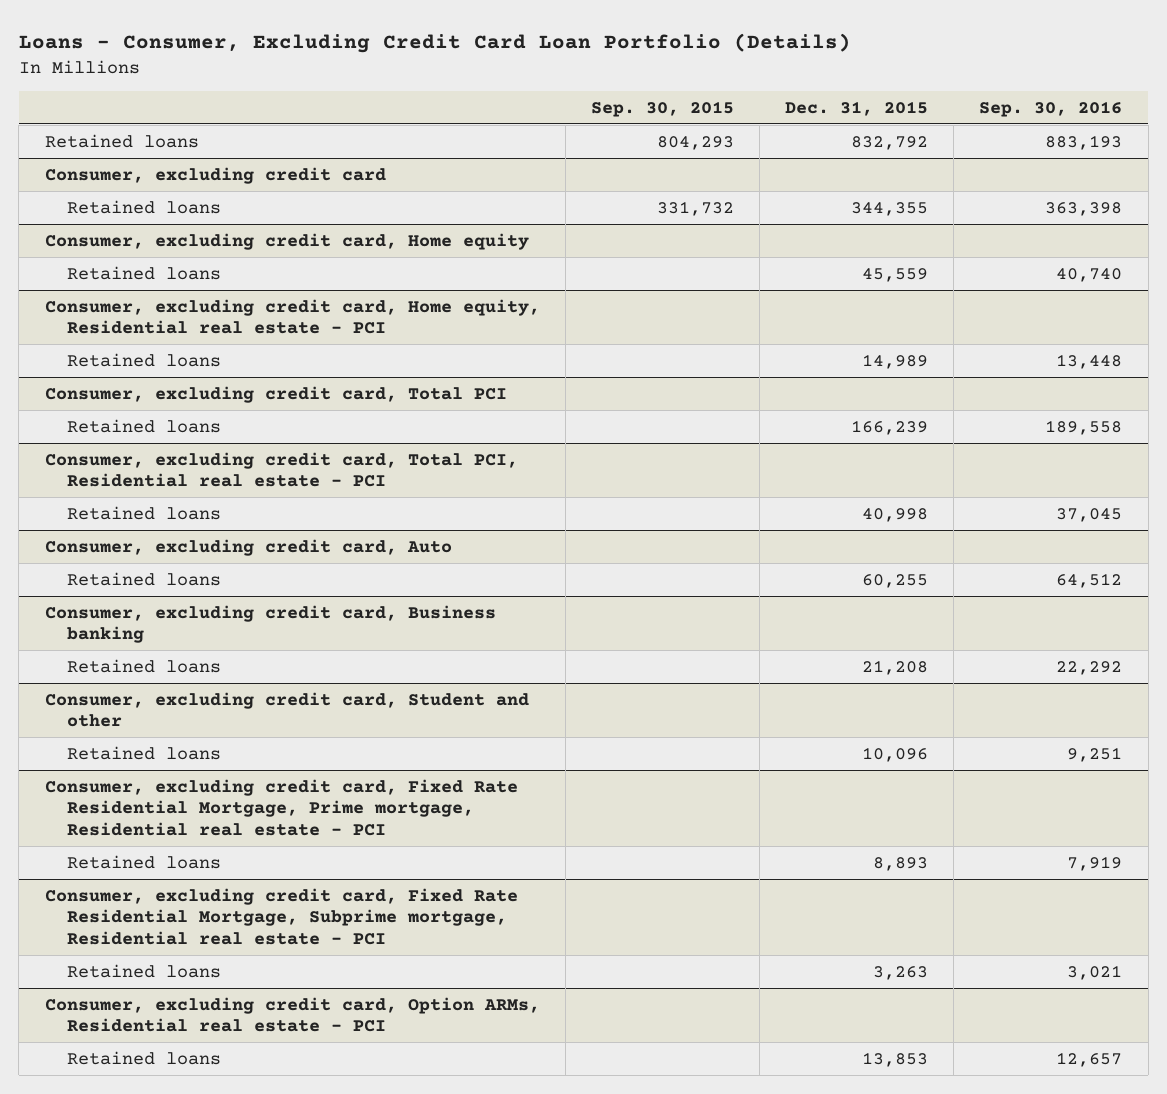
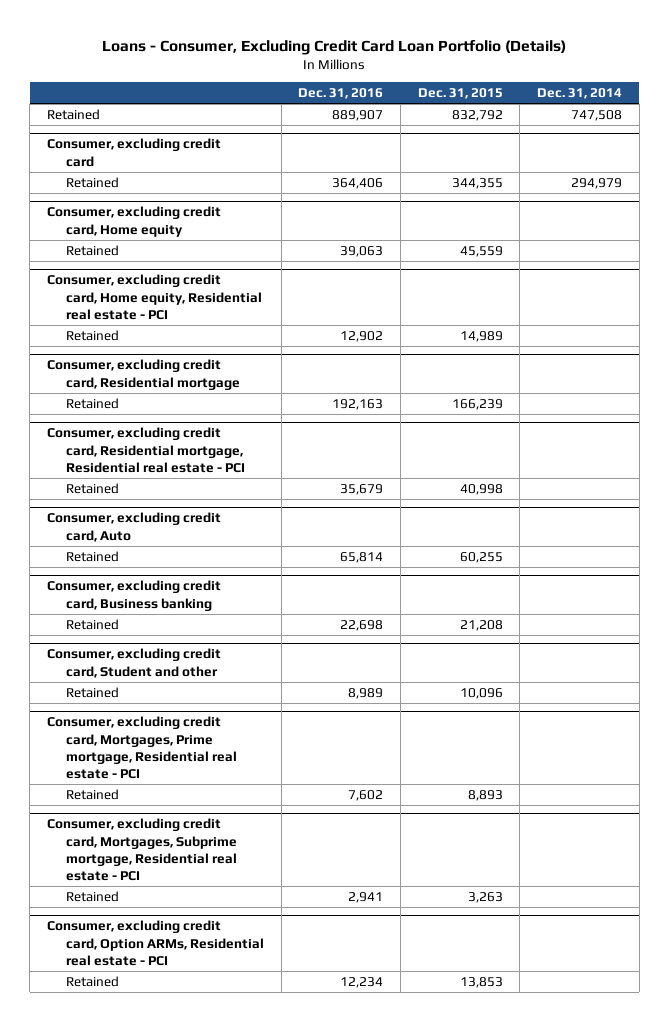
- | Sep. 30, 2015 | Dec. 31, 2015 | Sep. 30, 2016
+ | Dec. 31, 2016 | Dec. 31, 2015 | Dec. 31, 2014
- Retained loans | 804,293 | 832,792 | 883,193
+ Retained | 889,907 | 832,792 | 747,508
@ Consumer, excluding credit card
- Retained loans | 331,732 | 344,355 | 363,398
+ Retained | 364,406 | 344,355 | 294,979
@ Consumer, excluding credit card, Home equity
- Retained loans | | 45,559 | 40,740
+ Retained | 39,063 | 45,559 |
@ Consumer, excluding credit card, Home equity, Residential real estate - PCI
- Retained loans | | 14,989 | 13,448
- Consumer, excluding credit card, Total PCI
- Retained loans | | 166,239 | 189,558
- Consumer, excluding credit card, Total PCI, Residential real estate - PCI
- Retained loans | | 40,998 | 37,045
@ Consumer, excluding credit card, Home equity, Residential real estate - PCI
+ Retained | 12,902 | 14,989 |
+ Consumer, excluding credit card, Residential mortgage
+ Retained | 192,163 | 166,239 |
+ Consumer, excluding credit card, Residential mortgage, Residential real estate - PCI
+ Retained | 35,679 | 40,998 |
@ Consumer, excluding credit card, Auto
- Retained loans | | 60,255 | 64,512
+ Retained | 65,814 | 60,255 |
@ Consumer, excluding credit card, Business banking
- Retained loans | | 21,208 | 22,292
+ Retained | 22,698 | 21,208 |
@ Consumer, excluding credit card, Student and other
- Retained loans | | 10,096 | 9,251
- Consumer, excluding credit card, Fixed Rate Residential Mortgage, Prime mortgage, Residential real estate - PCI
- Retained loans | | 8,893 | 7,919
- Consumer, excluding credit card, Fixed Rate Residential Mortgage, Subprime mortgage, Residential real estate - PCI
- Retained loans | | 3,263 | 3,021
@ Consumer, excluding credit card, Student and other
+ Retained | 8,989 | 10,096 |
+ Consumer, excluding credit card, Mortgages, Prime mortgage, Residential real estate - PCI
+ Retained | 7,602 | 8,893 |
+ Consumer, excluding credit card, Mortgages, Subprime mortgage, Residential real estate - PCI
+ Retained | 2,941 | 3,263 |
@ Consumer, excluding credit card, Option ARMs, Residential real estate - PCI
- Retained loans | | 13,853 | 12,657
+ Retained | 12,234 | 13,853 |

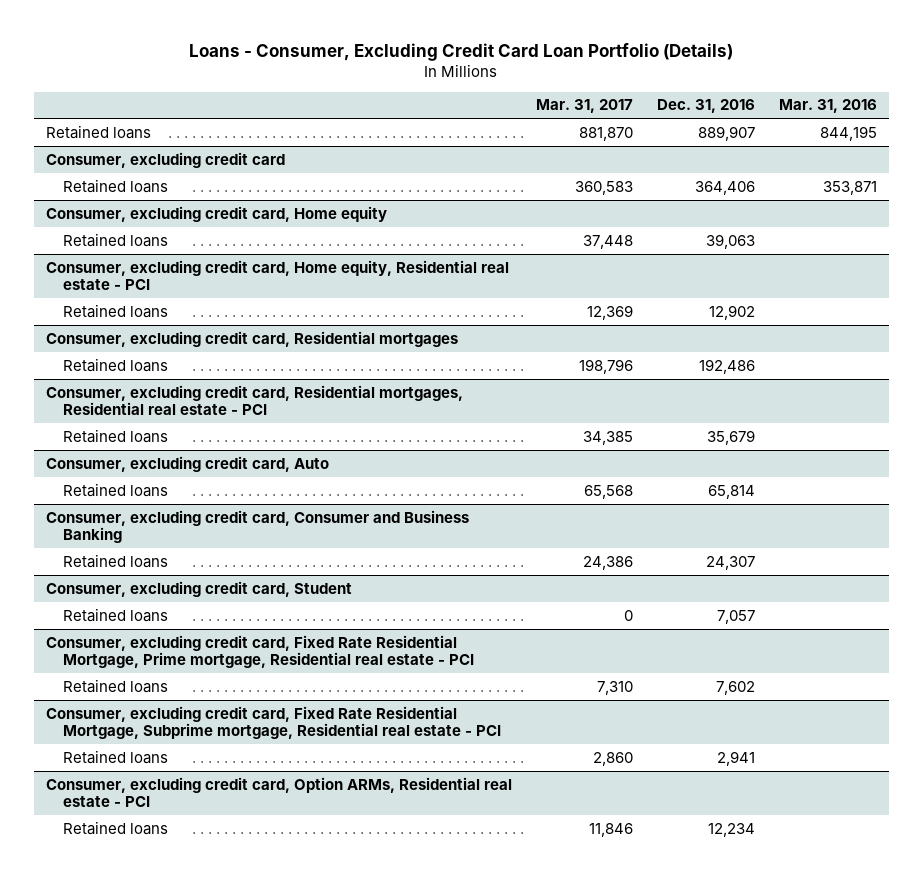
- | Dec. 31, 2016 | Dec. 31, 2015 | Dec. 31, 2014
+ | Mar. 31, 2017 | Dec. 31, 2016 | Mar. 31, 2016
- Retained | 889,907 | 832,792 | 747,508
+ Retained loans | 881,870 | 889,907 | 844,195
@ Consumer, excluding credit card
- Retained | 364,406 | 344,355 | 294,979
+ Retained loans | 360,583 | 364,406 | 353,871
@ Consumer, excluding credit card, Home equity
- Retained | 39,063 | 45,559 |
+ Retained loans | 37,448 | 39,063 |
@ Consumer, excluding credit card, Home equity, Residential real estate - PCI
- Retained | 12,902 | 14,989 |
- Consumer, excluding credit card, Residential mortgage
- Retained | 192,163 | 166,239 |
- Consumer, excluding credit card, Residential mortgage, Residential real estate - PCI
- Retained | 35,679 | 40,998 |
@ Consumer, excluding credit card, Home equity, Residential real estate - PCI
+ Retained loans | 12,369 | 12,902 |
+ Consumer, excluding credit card, Residential mortgages
+ Retained loans | 198,796 | 192,486 |
+ Consumer, excluding credit card, Residential mortgages, Residential real estate - PCI
+ Retained loans | 34,385 | 35,679 |
@ Consumer, excluding credit card, Auto
- Retained | 65,814 | 60,255 |
- Consumer, excluding credit card, Business banking
- Retained | 22,698 | 21,208 |
- Consumer, excluding credit card, Student and other
- Retained | 8,989 | 10,096 |
- Consumer, excluding credit card, Mortgages, Prime mortgage, Residential real estate - PCI
- Retained | 7,602 | 8,893 |
- Consumer, excluding credit card, Mortgages, Subprime mortgage, Residential real estate - PCI
- Retained | 2,941 | 3,263 |
@ Consumer, excluding credit card, Auto
+ Retained loans | 65,568 | 65,814 |
+ Consumer, excluding credit card, Consumer and Business Banking
+ Retained loans | 24,386 | 24,307 |
+ Consumer, excluding credit card, Student
+ Retained loans | 0 | 7,057 |
+ Consumer, excluding credit card, Fixed Rate Residential Mortgage, Prime mortgage, Residential real estate - PCI
+ Retained loans | 7,310 | 7,602 |
+ Consumer, excluding credit card, Fixed Rate Residential Mortgage, Subprime mortgage, Residential real estate - PCI
+ Retained loans | 2,860 | 2,941 |
@ Consumer, excluding credit card, Option ARMs, Residential real estate - PCI
- Retained | 12,234 | 13,853 |
+ Retained loans | 11,846 | 12,234 |

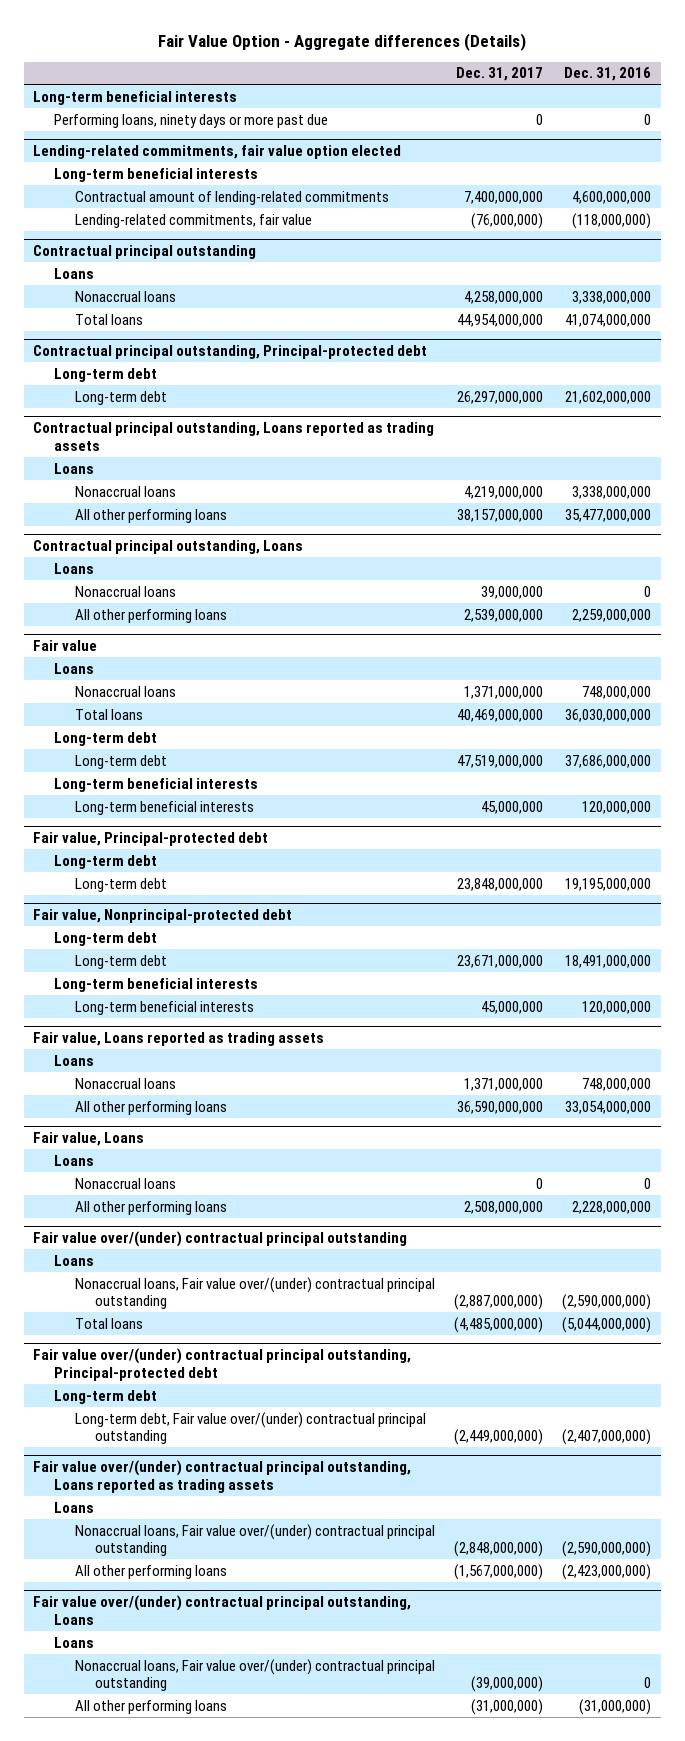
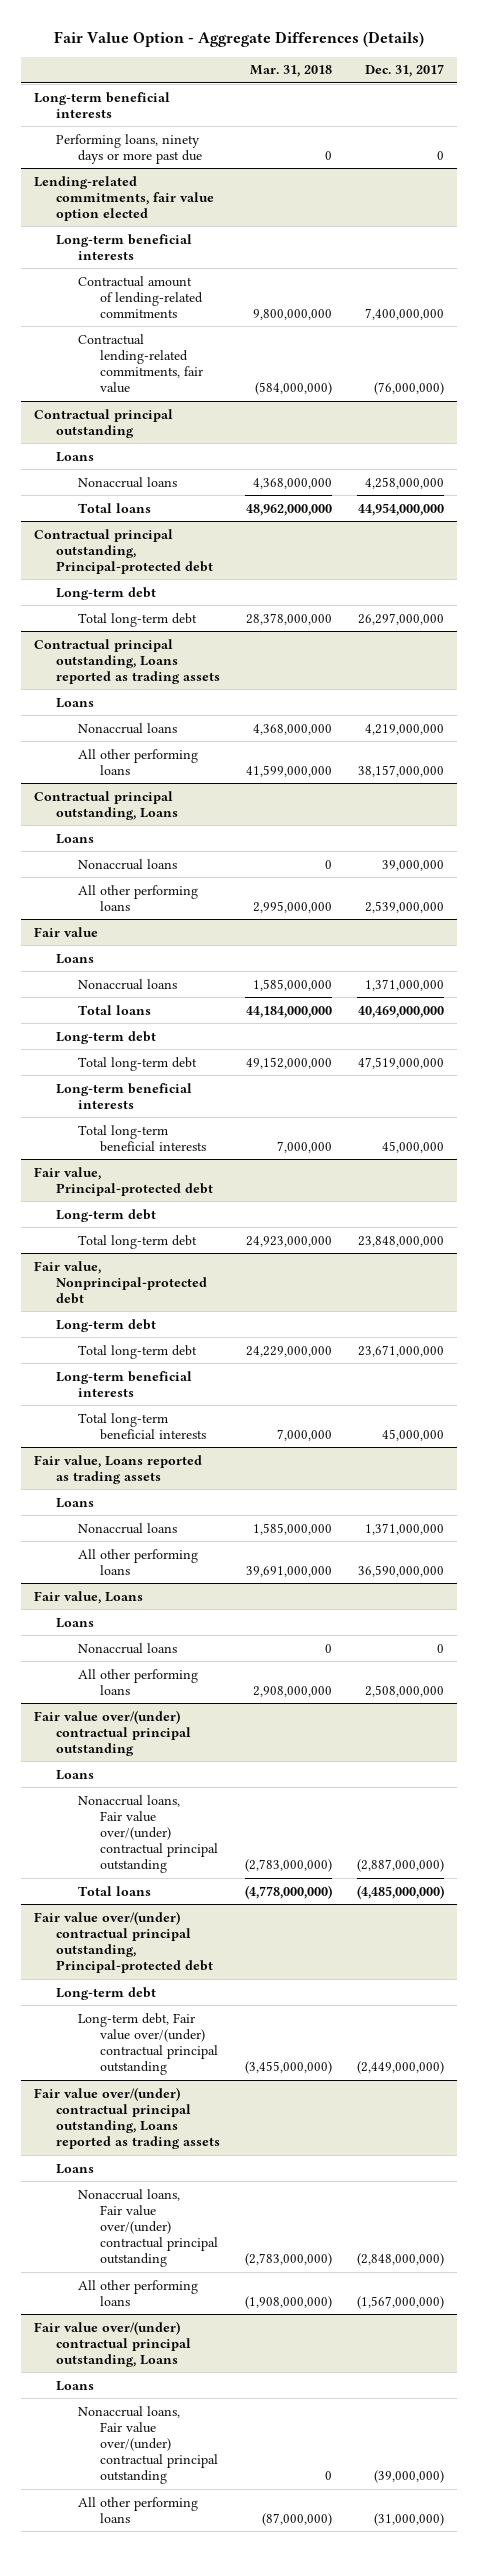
- Fair Value Option - Aggregate differences (Details)
+ Fair Value Option - Aggregate Differences (Details)
- | Dec. 31, 2017 | Dec. 31, 2016
+ | Mar. 31, 2018 | Dec. 31, 2017
@ Lending-related commitments, fair value option elected
- Lending-related commitments, fair value | (76,000,000) | (118,000,000)
+ Contractual lending-related commitments, fair value | (584,000,000) | (76,000,000)
@ Contractual principal outstanding, Principal-protected debt
- Long-term debt | 26,297,000,000 | 21,602,000,000
+ Total long-term debt | 28,378,000,000 | 26,297,000,000
@ Fair value
- Long-term debt | 47,519,000,000 | 37,686,000,000
+ Total long-term debt | 49,152,000,000 | 47,519,000,000
- Long-term beneficial interests | 45,000,000 | 120,000,000
+ Total long-term beneficial interests | 7,000,000 | 45,000,000
@ Fair value, Principal-protected debt
- Long-term debt | 23,848,000,000 | 19,195,000,000
+ Total long-term debt | 24,923,000,000 | 23,848,000,000
@ Fair value, Nonprincipal-protected debt
- Long-term debt | 23,671,000,000 | 18,491,000,000
+ Total long-term debt | 24,229,000,000 | 23,671,000,000
- Long-term beneficial interests | 45,000,000 | 120,000,000
+ Total long-term beneficial interests | 7,000,000 | 45,000,000

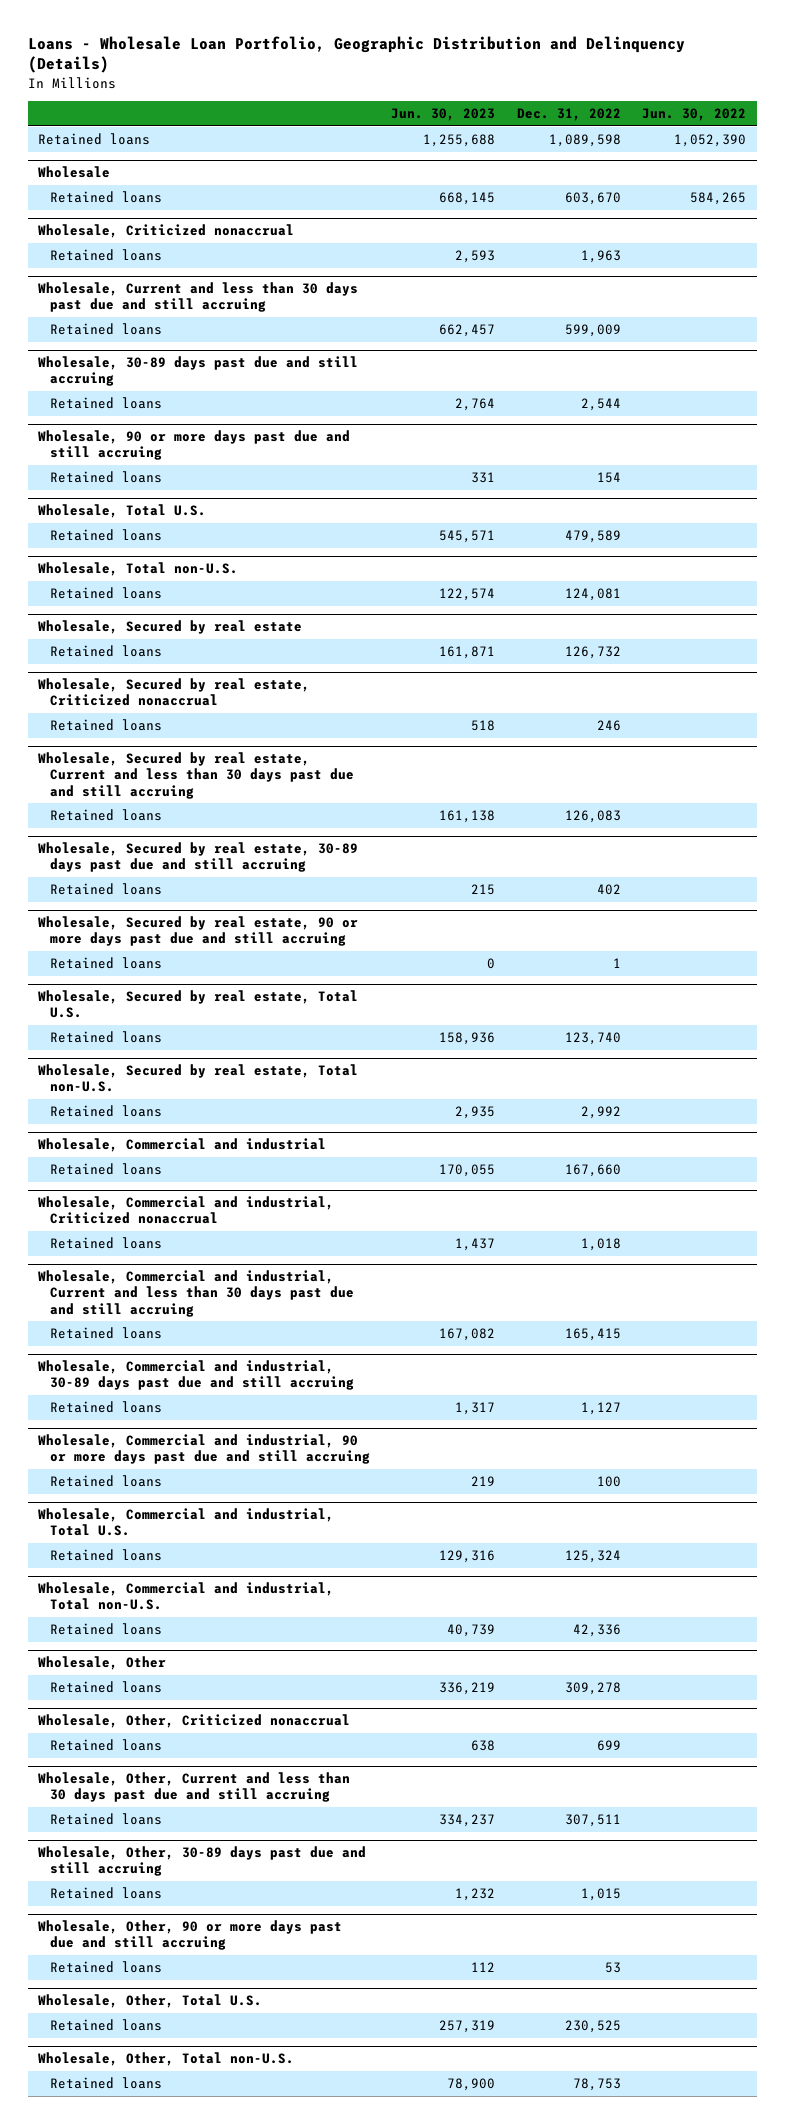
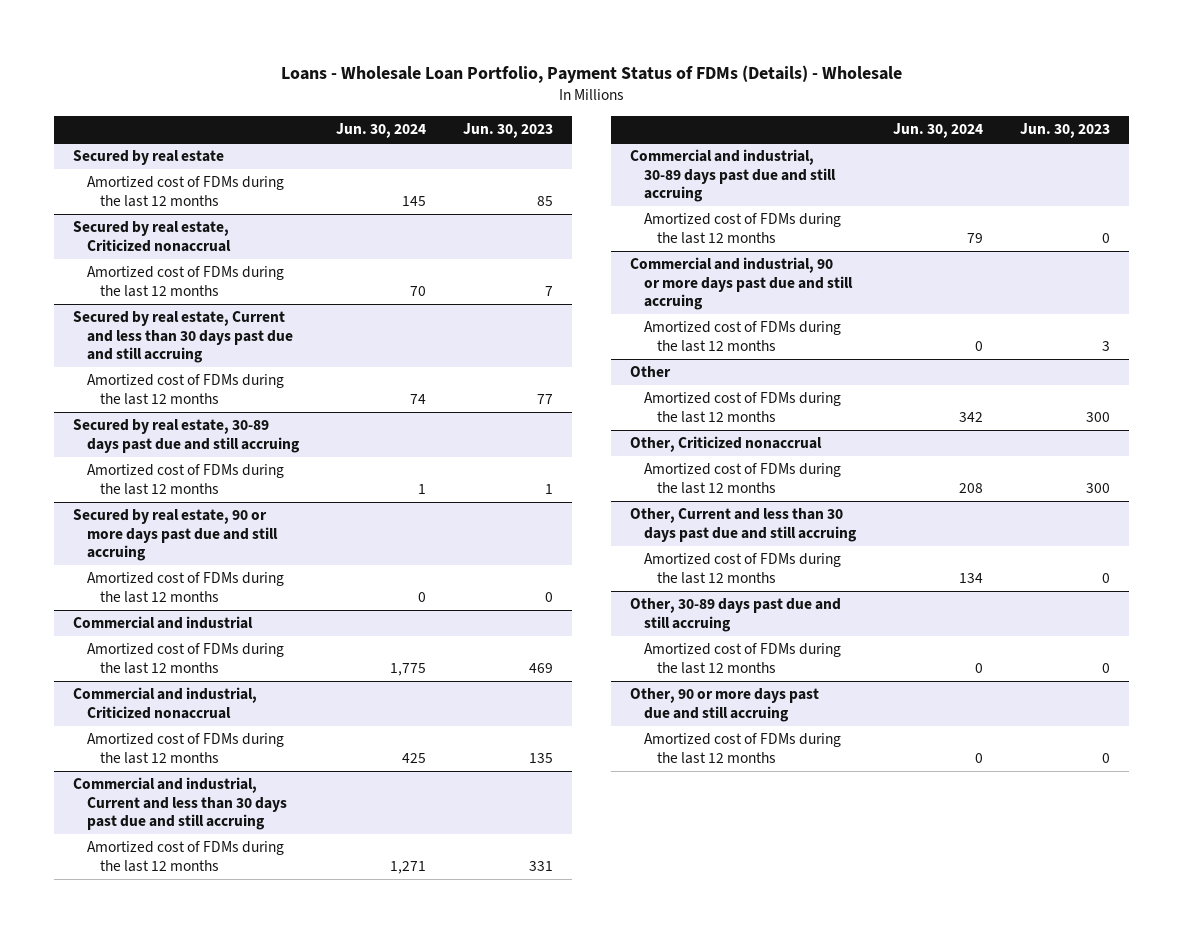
- Loans - Wholesale Loan Portfolio, Geographic Distribution and Delinquency (Details)
+ Loans - Wholesale Loan Portfolio, Payment Status of FDMs (Details) - Wholesale
- | Jun. 30, 2023 | Dec. 31, 2022 | Jun. 30, 2022
+ | Jun. 30, 2024 | Jun. 30, 2023
- Retained loans | 1,255,688 | 1,089,598 | 1,052,390
- Wholesale
- Retained loans | 668,145 | 603,670 | 584,265
- Wholesale, Criticized nonaccrual
- Retained loans | 2,593 | 1,963 |
- Wholesale, Current and less than 30 days past due and still accruing
- Retained loans | 662,457 | 599,009 |
- Wholesale, 30-89 days past due and still accruing
- Retained loans | 2,764 | 2,544 |
- Wholesale, 90 or more days past due and still accruing
- Retained loans | 331 | 154 |
- Wholesale, Total U.S.
- Retained loans | 545,571 | 479,589 |
- Wholesale, Total non-U.S.
- Retained loans | 122,574 | 124,081 |
- Wholesale, Secured by real estate
- Retained loans | 161,871 | 126,732 |
- Wholesale, Secured by real estate, Criticized nonaccrual
- Retained loans | 518 | 246 |
- Wholesale, Secured by real estate, Current and less than 30 days past due and still accruing
- Retained loans | 161,138 | 126,083 |
- Wholesale, Secured by real estate, 30-89 days past due and still accruing
- Retained loans | 215 | 402 |
- Wholesale, Secured by real estate, 90 or more days past due and still accruing
- Retained loans | 0 | 1 |
- Wholesale, Secured by real estate, Total U.S.
- Retained loans | 158,936 | 123,740 |
- Wholesale, Secured by real estate, Total non-U.S.
- Retained loans | 2,935 | 2,992 |
- Wholesale, Commercial and industrial
- Retained loans | 170,055 | 167,660 |
- Wholesale, Commercial and industrial, Criticized nonaccrual
- Retained loans | 1,437 | 1,018 |
- Wholesale, Commercial and industrial, Current and less than 30 days past due and still accruing
- Retained loans | 167,082 | 165,415 |
- Wholesale, Commercial and industrial, 30-89 days past due and still accruing
- Retained loans | 1,317 | 1,127 |
- Wholesale, Commercial and industrial, 90 or more days past due and still accruing
- Retained loans | 219 | 100 |
- Wholesale, Commercial and industrial, Total U.S.
- Retained loans | 129,316 | 125,324 |
- Wholesale, Commercial and industrial, Total non-U.S.
- Retained loans | 40,739 | 42,336 |
- Wholesale, Other
- Retained loans | 336,219 | 309,278 |
- Wholesale, Other, Criticized nonaccrual
- Retained loans | 638 | 699 |
- Wholesale, Other, Current and less than 30 days past due and still accruing
- Retained loans | 334,237 | 307,511 |
- Wholesale, Other, 30-89 days past due and still accruing
- Retained loans | 1,232 | 1,015 |
- Wholesale, Other, 90 or more days past due and still accruing
- Retained loans | 112 | 53 |
- Wholesale, Other, Total U.S.
- Retained loans | 257,319 | 230,525 |
- Wholesale, Other, Total non-U.S.
- Retained loans | 78,900 | 78,753 |
+ Secured by real estate
+ Amortized cost of FDMs during the last 12 months | 145 | 85
+ Secured by real estate, Criticized nonaccrual
+ Amortized cost of FDMs during the last 12 months | 70 | 7
+ Secured by real estate, Current and less than 30 days past due and still accruing
+ Amortized cost of FDMs during the last 12 months | 74 | 77
+ Secured by real estate, 30-89 days past due and still accruing
+ Amortized cost of FDMs during the last 12 months | 1 | 1
+ Secured by real estate, 90 or more days past due and still accruing
+ Amortized cost of FDMs during the last 12 months | 0 | 0
+ Commercial and industrial
+ Amortized cost of FDMs during the last 12 months | 1,775 | 469
+ Commercial and industrial, Criticized nonaccrual
+ Amortized cost of FDMs during the last 12 months | 425 | 135
+ Commercial and industrial, Current and less than 30 days past due and still accruing
+ Amortized cost of FDMs during the last 12 months | 1,271 | 331
+ Commercial and industrial, 30-89 days past due and still accruing
+ Amortized cost of FDMs during the last 12 months | 79 | 0
+ Commercial and industrial, 90 or more days past due and still accruing
+ Amortized cost of FDMs during the last 12 months | 0 | 3
+ Other
+ Amortized cost of FDMs during the last 12 months | 342 | 300
+ Other, Criticized nonaccrual
+ Amortized cost of FDMs during the last 12 months | 208 | 300
+ Other, Current and less than 30 days past due and still accruing
+ Amortized cost of FDMs during the last 12 months | 134 | 0
+ Other, 30-89 days past due and still accruing
+ Amortized cost of FDMs during the last 12 months | 0 | 0
+ Other, 90 or more days past due and still accruing
+ Amortized cost of FDMs during the last 12 months | 0 | 0

